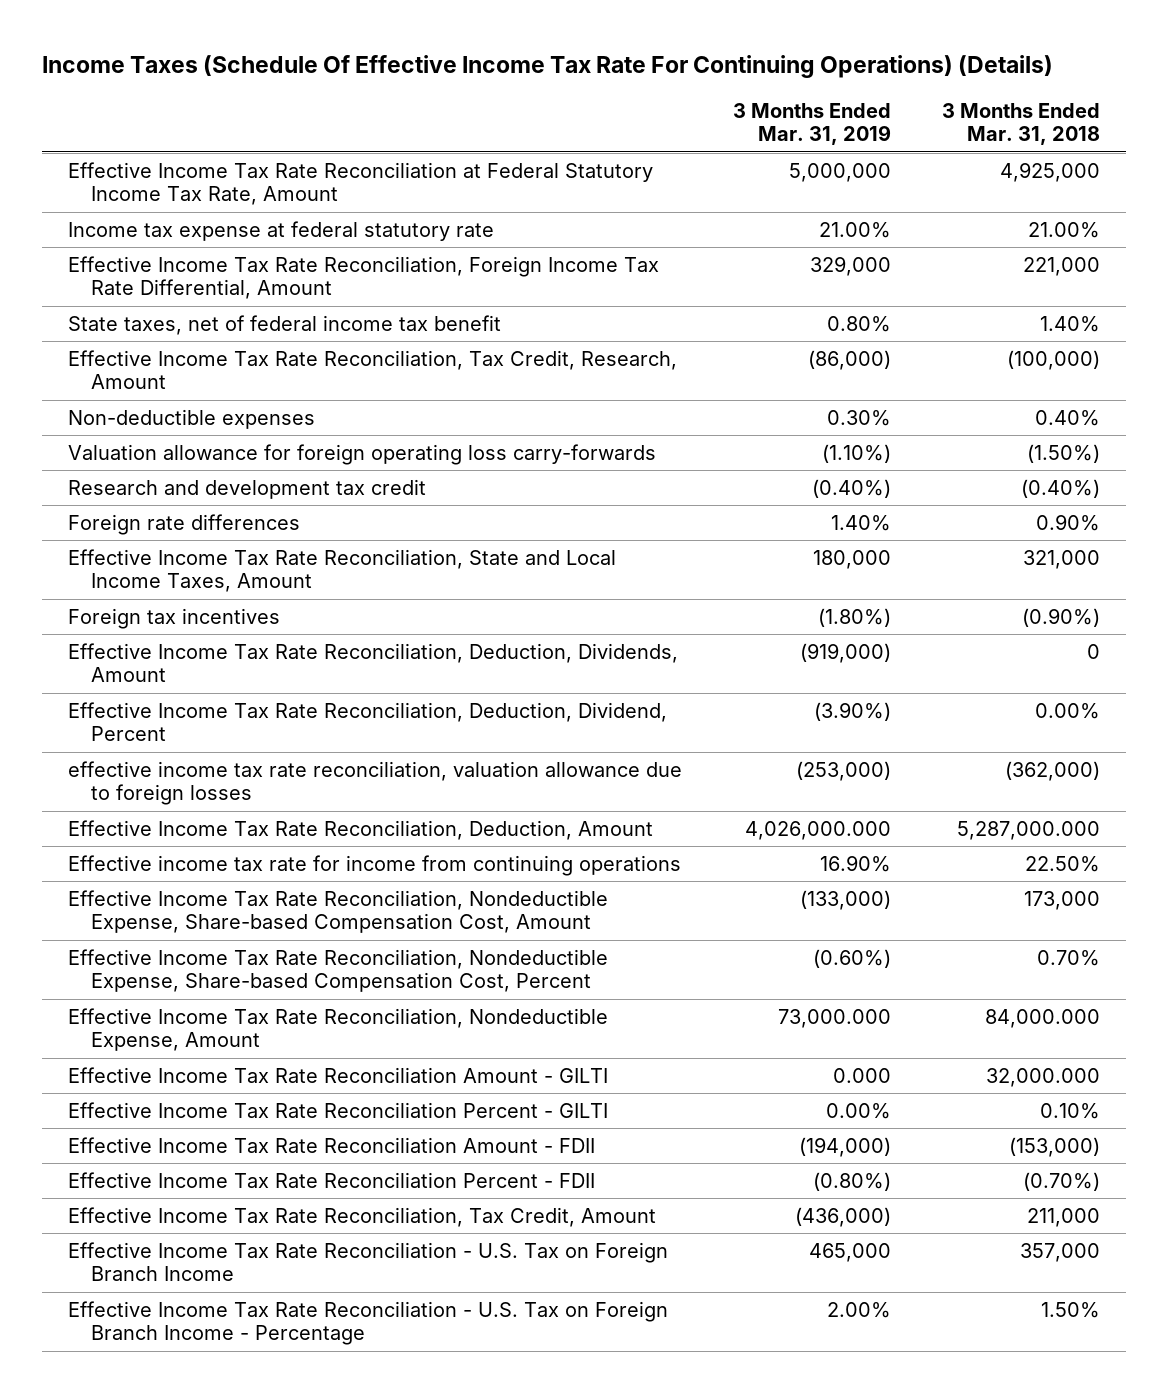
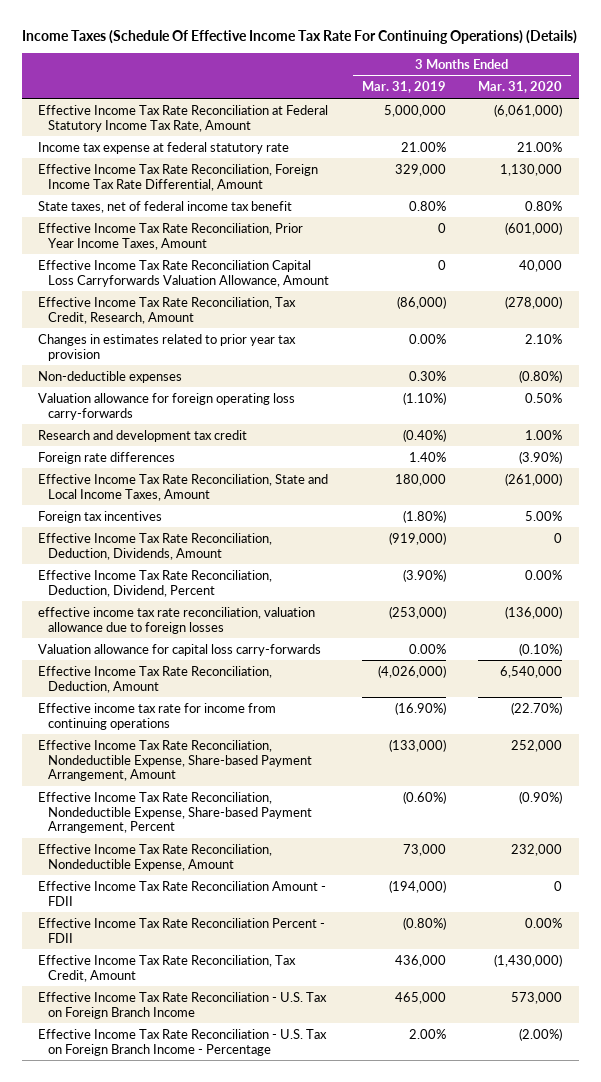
- | 3 Months Ended Mar. 31, 2019 | 3 Months Ended Mar. 31, 2018
+ | 3 Months Ended Mar. 31, 2019 | 3 Months Ended Mar. 31, 2020
+ Effective Income Tax Rate Reconciliation, Prior Year Income Taxes, Amount | 0 | (601,000)
+ Effective Income Tax Rate Reconciliation Capital Loss Carryforwards Valuation Allowance, Amount | 0 | 40,000
+ Changes in estimates related to prior year tax provision | 0.00% | 2.10%
- Effective Income Tax Rate Reconciliation, Deduction, Amount | 4,026,000.000 | 5,287,000.000
- Effective income tax rate for income from continuing operations | 16.90% | 22.50%
- Effective Income Tax Rate Reconciliation, Nondeductible Expense, Share-based Compensation Cost, Amount | (133,000) | 173,000
- Effective Income Tax Rate Reconciliation, Nondeductible Expense, Share-based Compensation Cost, Percent | (0.60%) | 0.70%
- Effective Income Tax Rate Reconciliation, Nondeductible Expense, Amount | 73,000.000 | 84,000.000
- Effective Income Tax Rate Reconciliation Amount - GILTI | 0.000 | 32,000.000
- Effective Income Tax Rate Reconciliation Percent - GILTI | 0.00% | 0.10%
+ Valuation allowance for capital loss carry-forwards | 0.00% | (0.10%)
+ Effective Income Tax Rate Reconciliation, Deduction, Amount | (4,026,000) | 6,540,000
+ Effective income tax rate for income from continuing operations | (16.90%) | (22.70%)
+ Effective Income Tax Rate Reconciliation, Nondeductible Expense, Share-based Payment Arrangement, Amount | (133,000) | 252,000
+ Effective Income Tax Rate Reconciliation, Nondeductible Expense, Share-based Payment Arrangement, Percent | (0.60%) | (0.90%)
+ Effective Income Tax Rate Reconciliation, Nondeductible Expense, Amount | 73,000 | 232,000
- Effective Income Tax Rate Reconciliation, Tax Credit, Amount | (436,000) | 211,000
+ Effective Income Tax Rate Reconciliation, Tax Credit, Amount | 436,000 | (1,430,000)

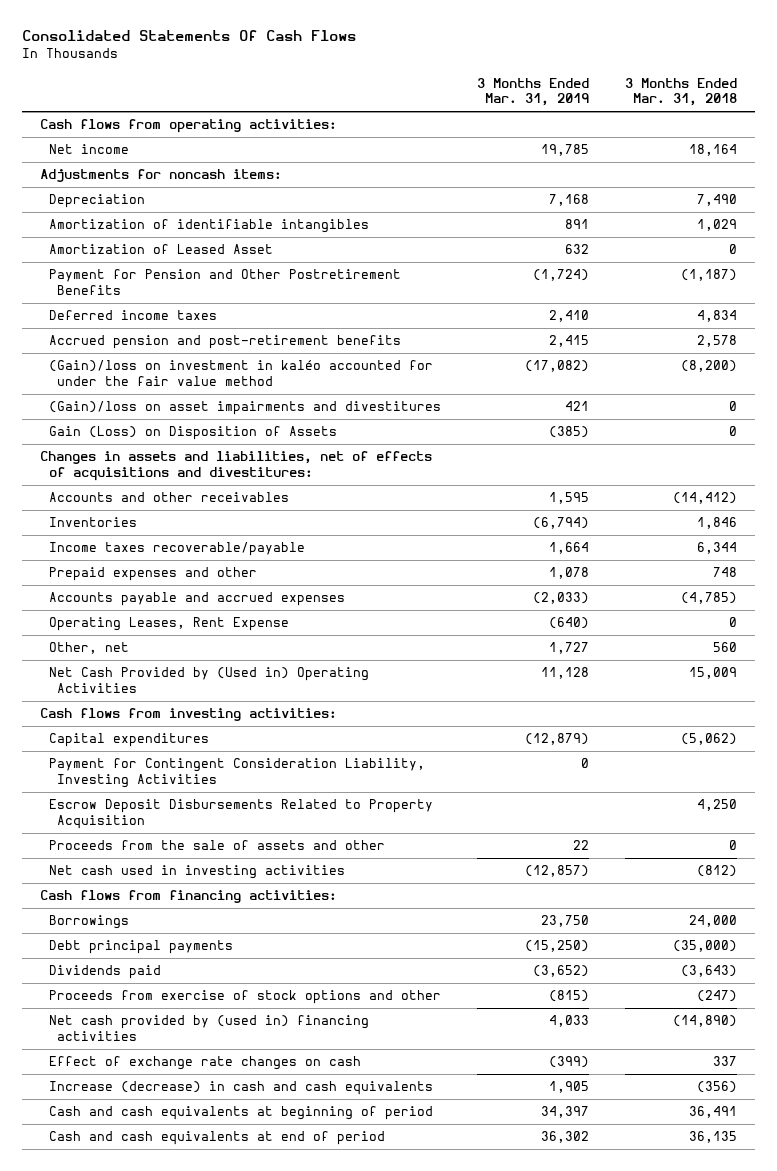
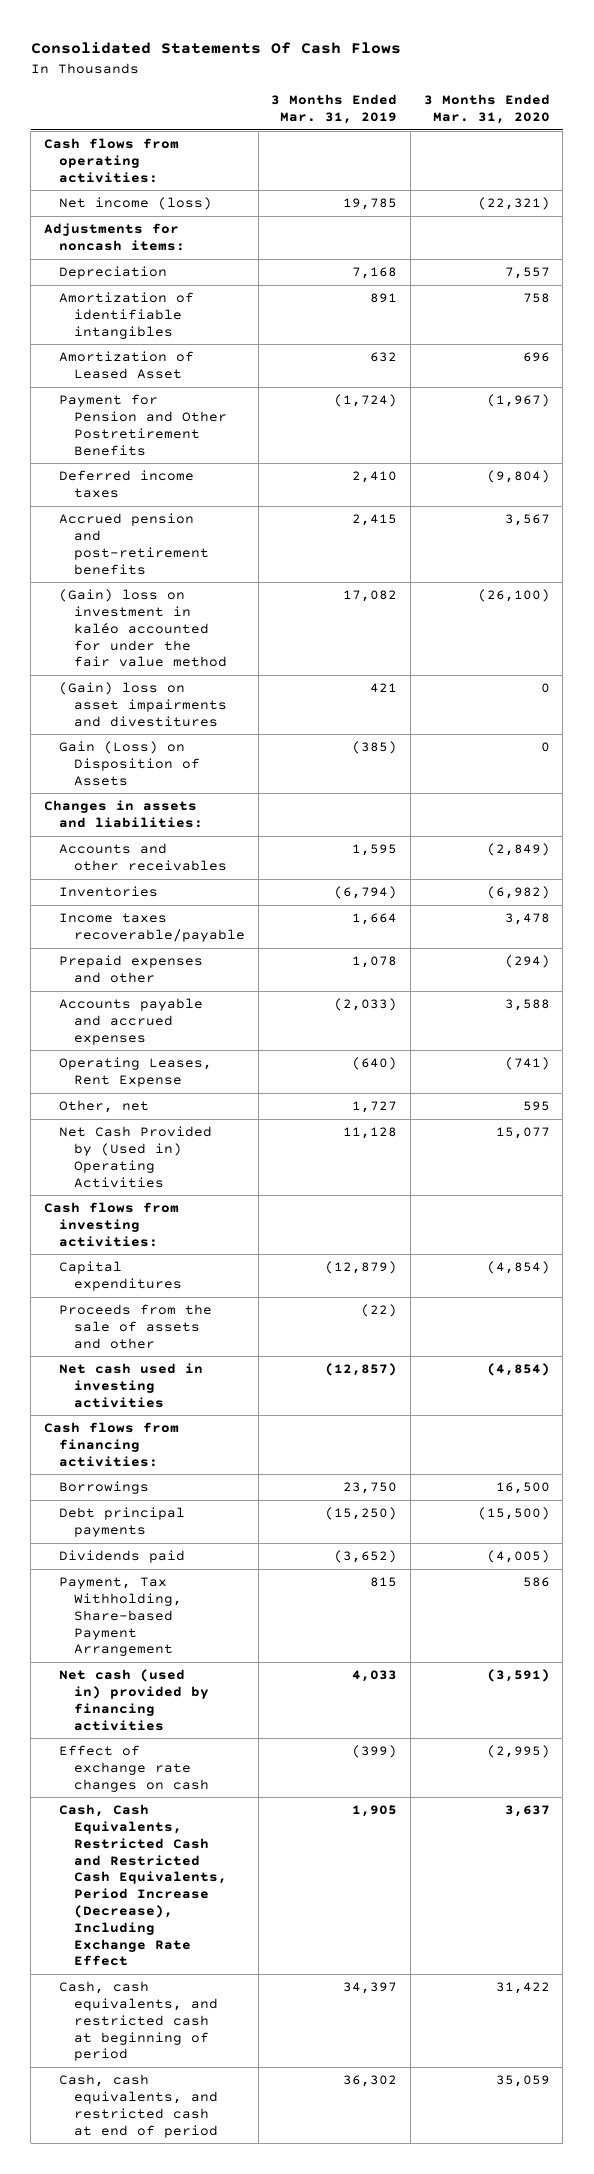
- | 3 Months Ended Mar. 31, 2019 | 3 Months Ended Mar. 31, 2018
+ | 3 Months Ended Mar. 31, 2019 | 3 Months Ended Mar. 31, 2020
- Net income | 19,785 | 18,164
+ Net income (loss) | 19,785 | (22,321)
- (Gain)/loss on investment in kaléo accounted for under the fair value method | (17,082) | (8,200)
- (Gain)/loss on asset impairments and divestitures | 421 | 0
+ (Gain) loss on investment in kaléo accounted for under the fair value method | 17,082 | (26,100)
+ (Gain) loss on asset impairments and divestitures | 421 | 0
- Changes in assets and liabilities, net of effects of acquisitions and divestitures:
+ Changes in assets and liabilities:
- Payment for Contingent Consideration Liability, Investing Activities | 0 |
- Escrow Deposit Disbursements Related to Property Acquisition | | 4,250
- Proceeds from the sale of assets and other | 22 | 0
+ Proceeds from the sale of assets and other | (22) |
- Proceeds from exercise of stock options and other | (815) | (247)
- Net cash provided by (used in) financing activities | 4,033 | (14,890)
+ Payment, Tax Withholding, Share-based Payment Arrangement | 815 | 586
+ Net cash (used in) provided by financing activities | 4,033 | (3,591)
- Increase (decrease) in cash and cash equivalents | 1,905 | (356)
- Cash and cash equivalents at beginning of period | 34,397 | 36,491
- Cash and cash equivalents at end of period | 36,302 | 36,135
+ Cash, Cash Equivalents, Restricted Cash and Restricted Cash Equivalents, Period Increase (Decrease), Including Exchange Rate Effect | 1,905 | 3,637
+ Cash, cash equivalents, and restricted cash at beginning of period | 34,397 | 31,422
+ Cash, cash equivalents, and restricted cash at end of period | 36,302 | 35,059

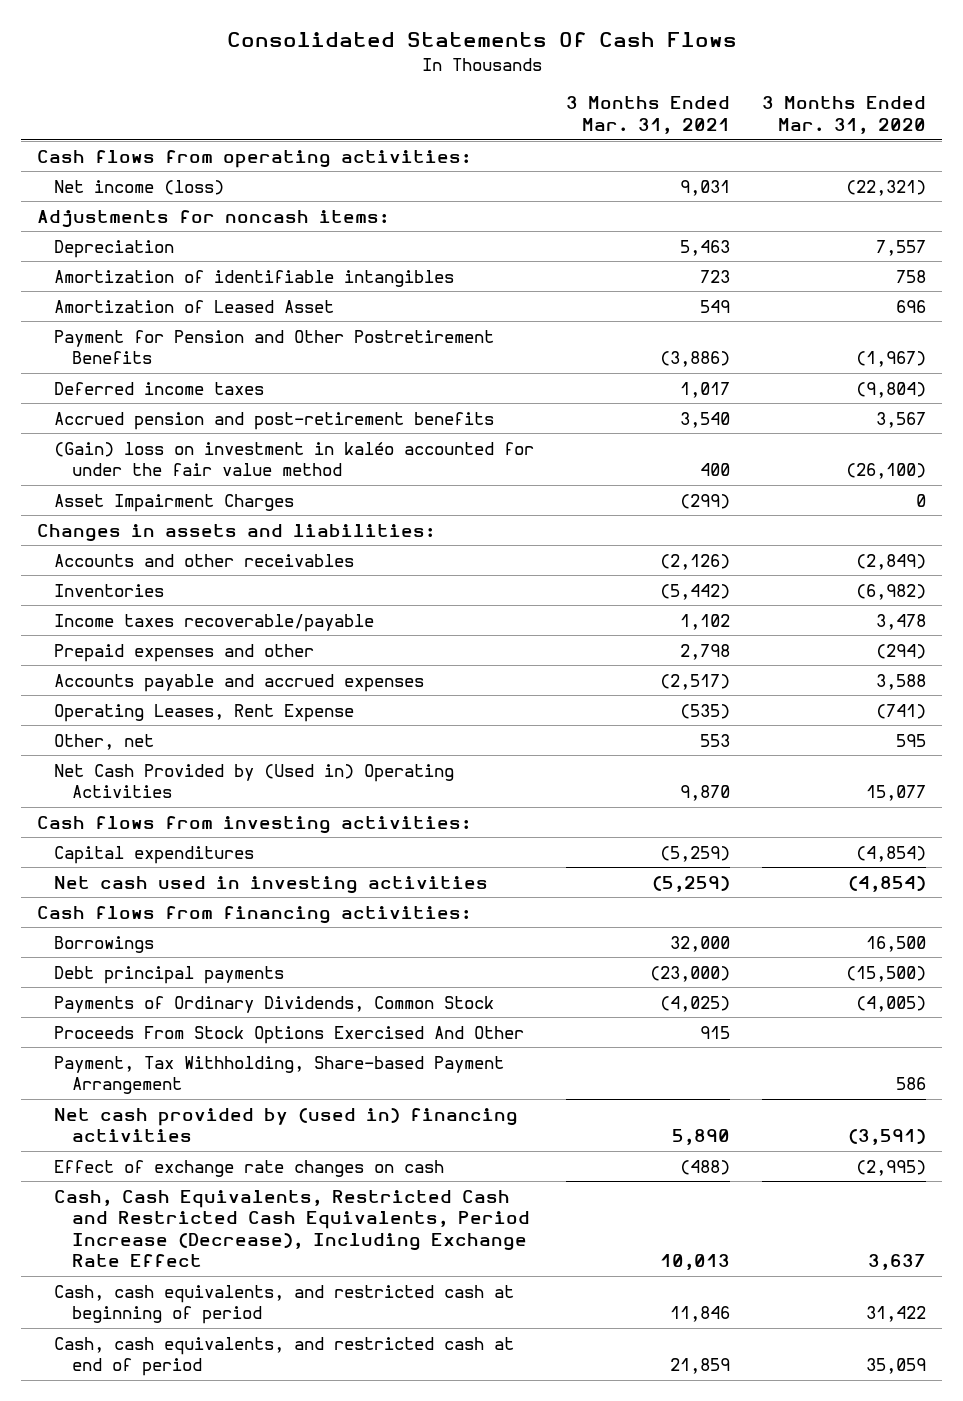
- | 3 Months Ended Mar. 31, 2019 | 3 Months Ended Mar. 31, 2020
+ | 3 Months Ended Mar. 31, 2021 | 3 Months Ended Mar. 31, 2020
- (Gain) loss on asset impairments and divestitures | 421 | 0
- Gain (Loss) on Disposition of Assets | (385) | 0
+ Asset Impairment Charges | (299) | 0
- Proceeds from the sale of assets and other | (22) |
- Dividends paid | (3,652) | (4,005)
+ Payments of Ordinary Dividends, Common Stock | (4,025) | (4,005)
+ Proceeds From Stock Options Exercised And Other | 915 |
- Net cash (used in) provided by financing activities | 4,033 | (3,591)
+ Net cash provided by (used in) financing activities | 5,890 | (3,591)

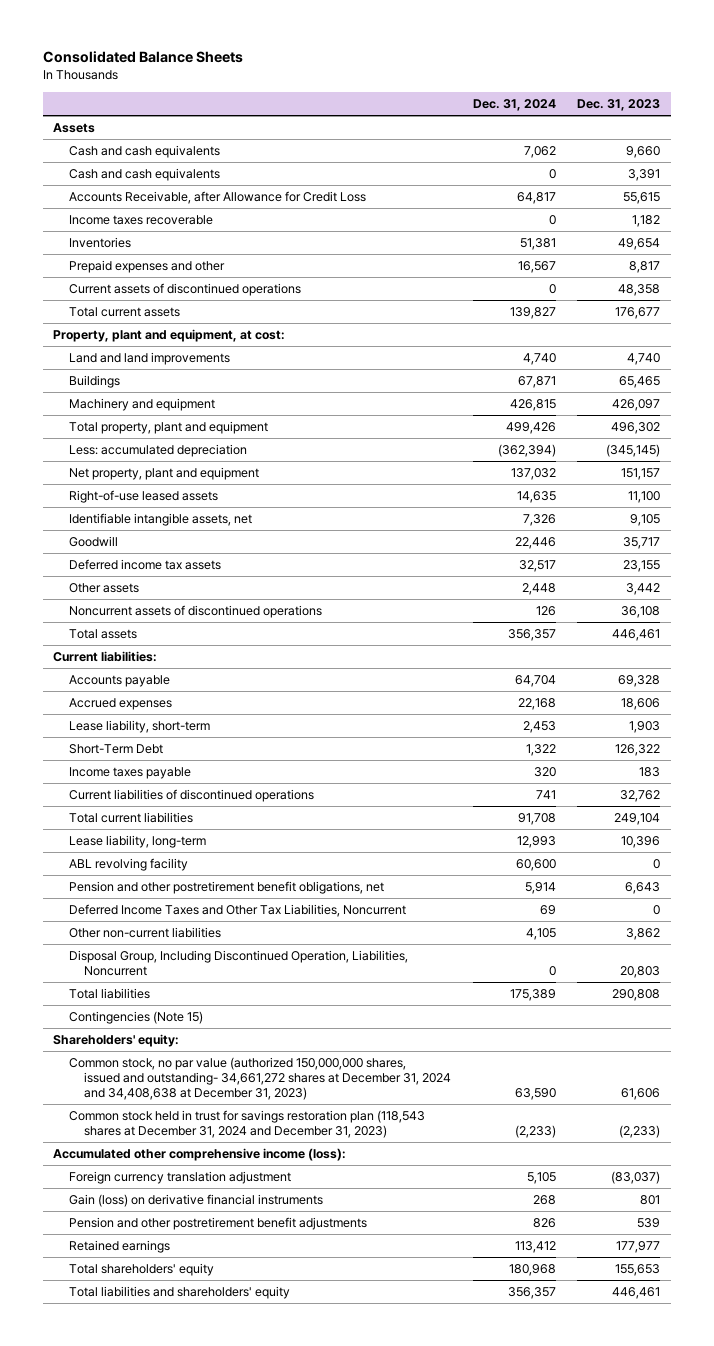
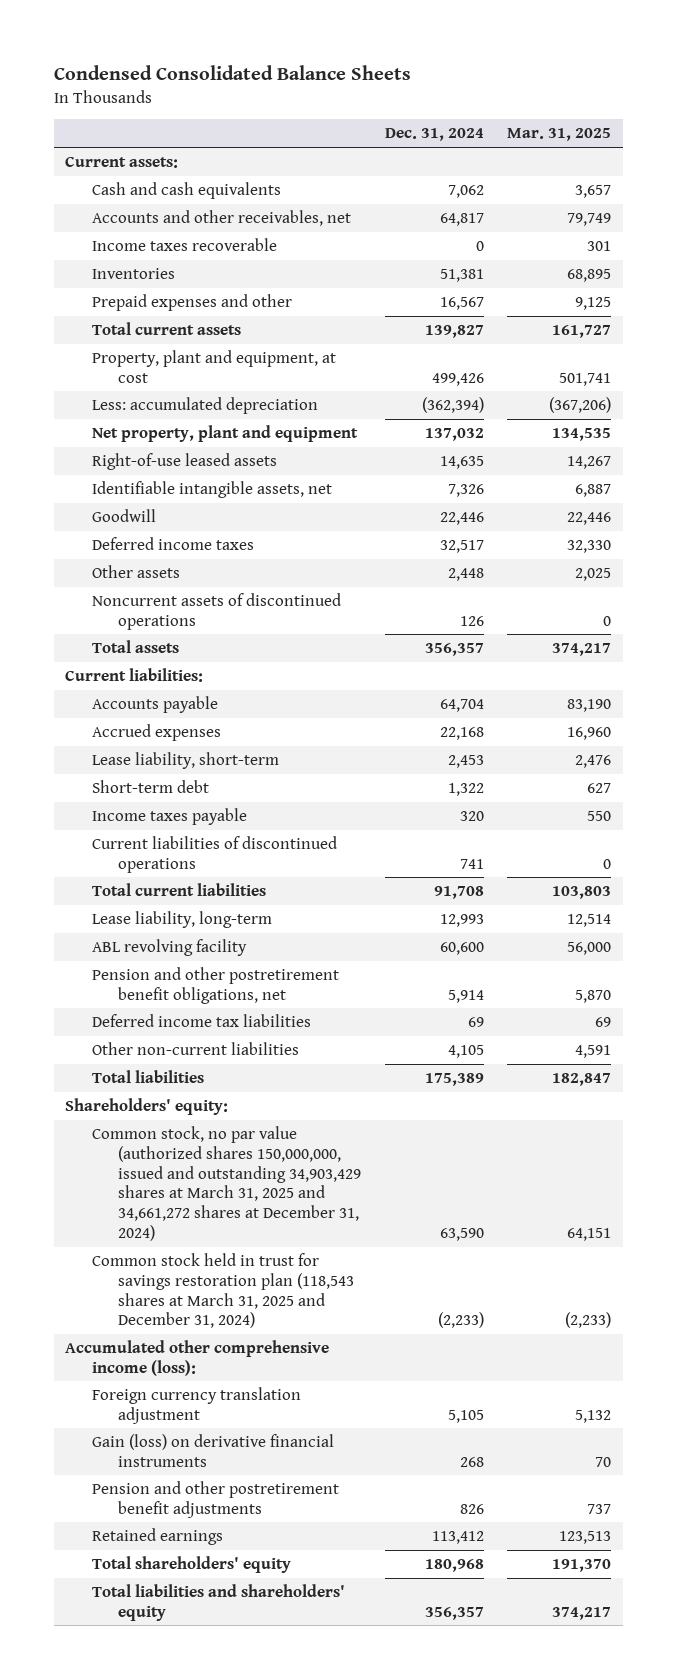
- Consolidated Balance Sheets
+ Condensed Consolidated Balance Sheets
- | Dec. 31, 2024 | Dec. 31, 2023
+ | Dec. 31, 2024 | Mar. 31, 2025
- Assets
+ Current assets:
- Cash and cash equivalents | 0 | 3,391
- Accounts Receivable, after Allowance for Credit Loss | 64,817 | 55,615
+ Accounts and other receivables, net | 64,817 | 79,749
- Current assets of discontinued operations | 0 | 48,358
- Property, plant and equipment, at cost:
- Land and land improvements | 4,740 | 4,740
- Buildings | 67,871 | 65,465
- Machinery and equipment | 426,815 | 426,097
- Total property, plant and equipment | 499,426 | 496,302
+ Property, plant and equipment, at cost | 499,426 | 501,741
- Deferred income tax assets | 32,517 | 23,155
+ Deferred income taxes | 32,517 | 32,330
- Short-Term Debt | 1,322 | 126,322
+ Short-term debt | 1,322 | 627
- Deferred Income Taxes and Other Tax Liabilities, Noncurrent | 69 | 0
+ Deferred income tax liabilities | 69 | 69
- Disposal Group, Including Discontinued Operation, Liabilities, Noncurrent | 0 | 20,803
- Contingencies (Note 15)
- Common stock, no par value (authorized 150,000,000 shares, issued and outstanding- 34,661,272 shares at December 31, 2024 and 34,408,638 at December 31, 2023) | 63,590 | 61,606
- Common stock held in trust for savings restoration plan (118,543 shares at December 31, 2024 and December 31, 2023) | (2,233) | (2,233)
+ Common stock, no par value (authorized shares 150,000,000, issued and outstanding 34,903,429 shares at March 31, 2025 and 34,661,272 shares at December 31, 2024) | 63,590 | 64,151
+ Common stock held in trust for savings restoration plan (118,543 shares at March 31, 2025 and December 31, 2024) | (2,233) | (2,233)

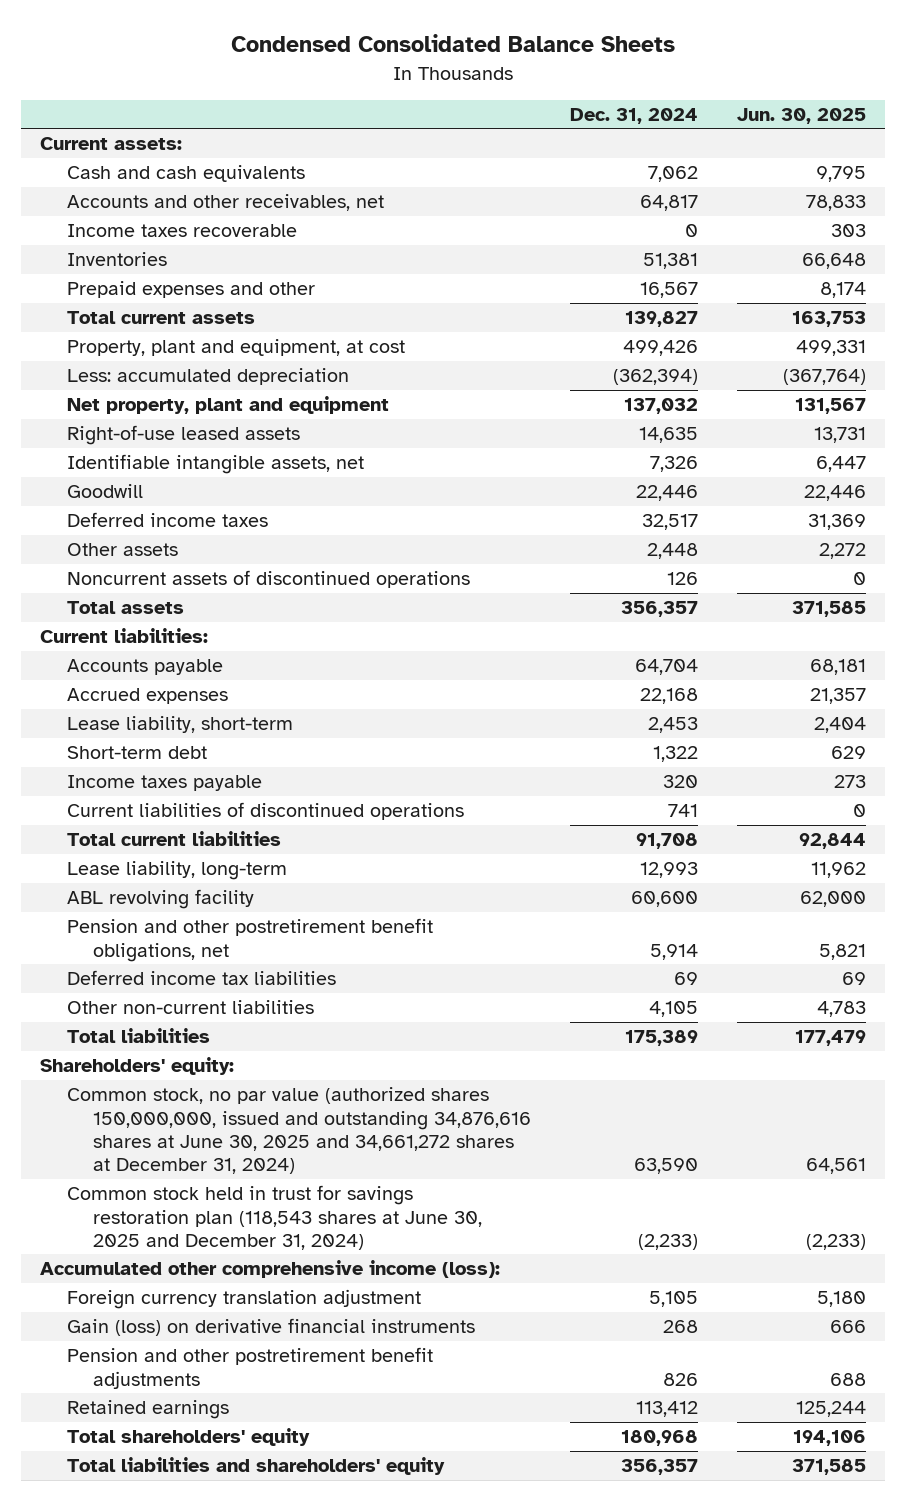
- | Dec. 31, 2024 | Mar. 31, 2025
+ | Dec. 31, 2024 | Jun. 30, 2025
- Common stock, no par value (authorized shares 150,000,000, issued and outstanding 34,903,429 shares at March 31, 2025 and 34,661,272 shares at December 31, 2024) | 63,590 | 64,151
- Common stock held in trust for savings restoration plan (118,543 shares at March 31, 2025 and December 31, 2024) | (2,233) | (2,233)
+ Common stock, no par value (authorized shares 150,000,000, issued and outstanding 34,876,616 shares at June 30, 2025 and 34,661,272 shares at December 31, 2024) | 63,590 | 64,561
+ Common stock held in trust for savings restoration plan (118,543 shares at June 30, 2025 and December 31, 2024) | (2,233) | (2,233)

